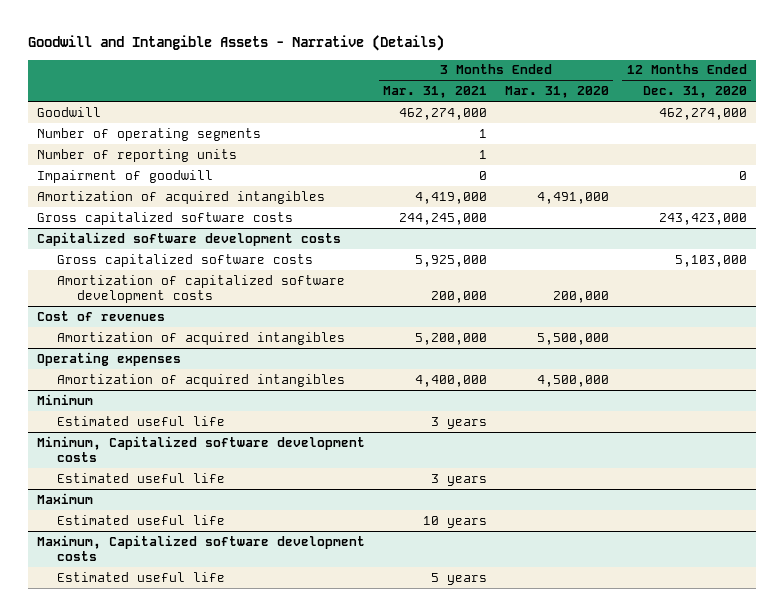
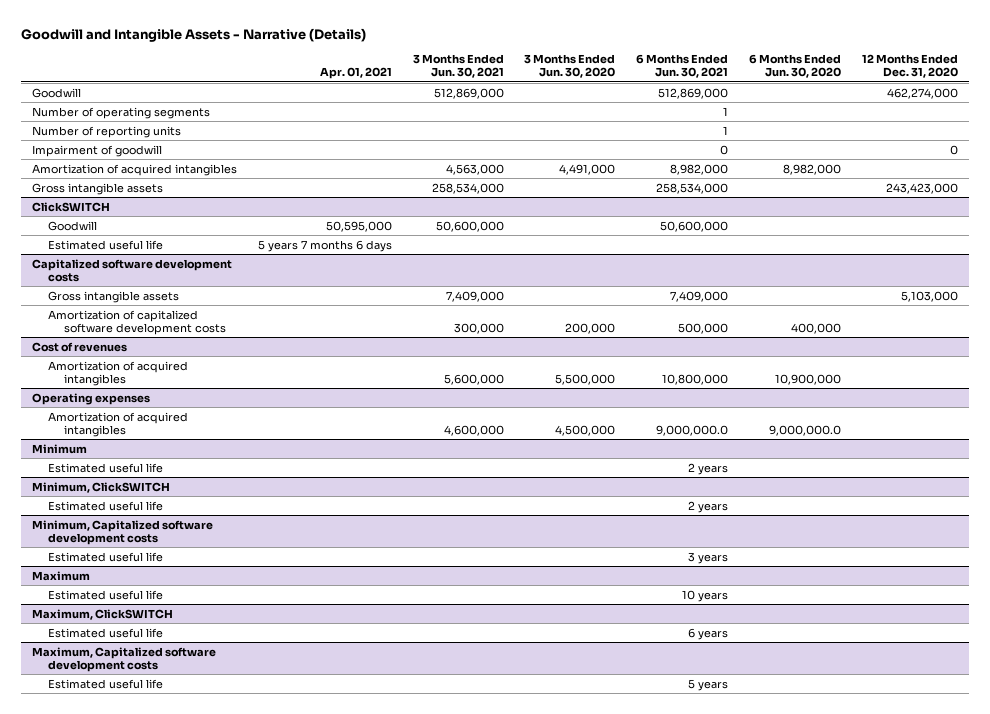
- | 3 Months Ended Mar. 31, 2021 | 3 Months Ended Mar. 31, 2020 | 12 Months Ended Dec. 31, 2020
+ | Apr. 01, 2021 | 3 Months Ended Jun. 30, 2021 | 3 Months Ended Jun. 30, 2020 | 6 Months Ended Jun. 30, 2021 | 6 Months Ended Jun. 30, 2020 | 12 Months Ended Dec. 31, 2020
- Gross capitalized software costs | 244,245,000 | | 243,423,000
+ Gross intangible assets | | 258,534,000 | | 258,534,000 | | 243,423,000
+ ClickSWITCH
+ Goodwill | 50,595,000 | 50,600,000 | | 50,600,000 | |
+ Estimated useful life | 5 years 7 months 6 days | | | | |
@ Capitalized software development costs
- Gross capitalized software costs | 5,925,000 | | 5,103,000
+ Gross intangible assets | | 7,409,000 | | 7,409,000 | | 5,103,000
+ Minimum, ClickSWITCH
+ Estimated useful life | | | | 2 years | |
+ Maximum, ClickSWITCH
+ Estimated useful life | | | | 6 years | |

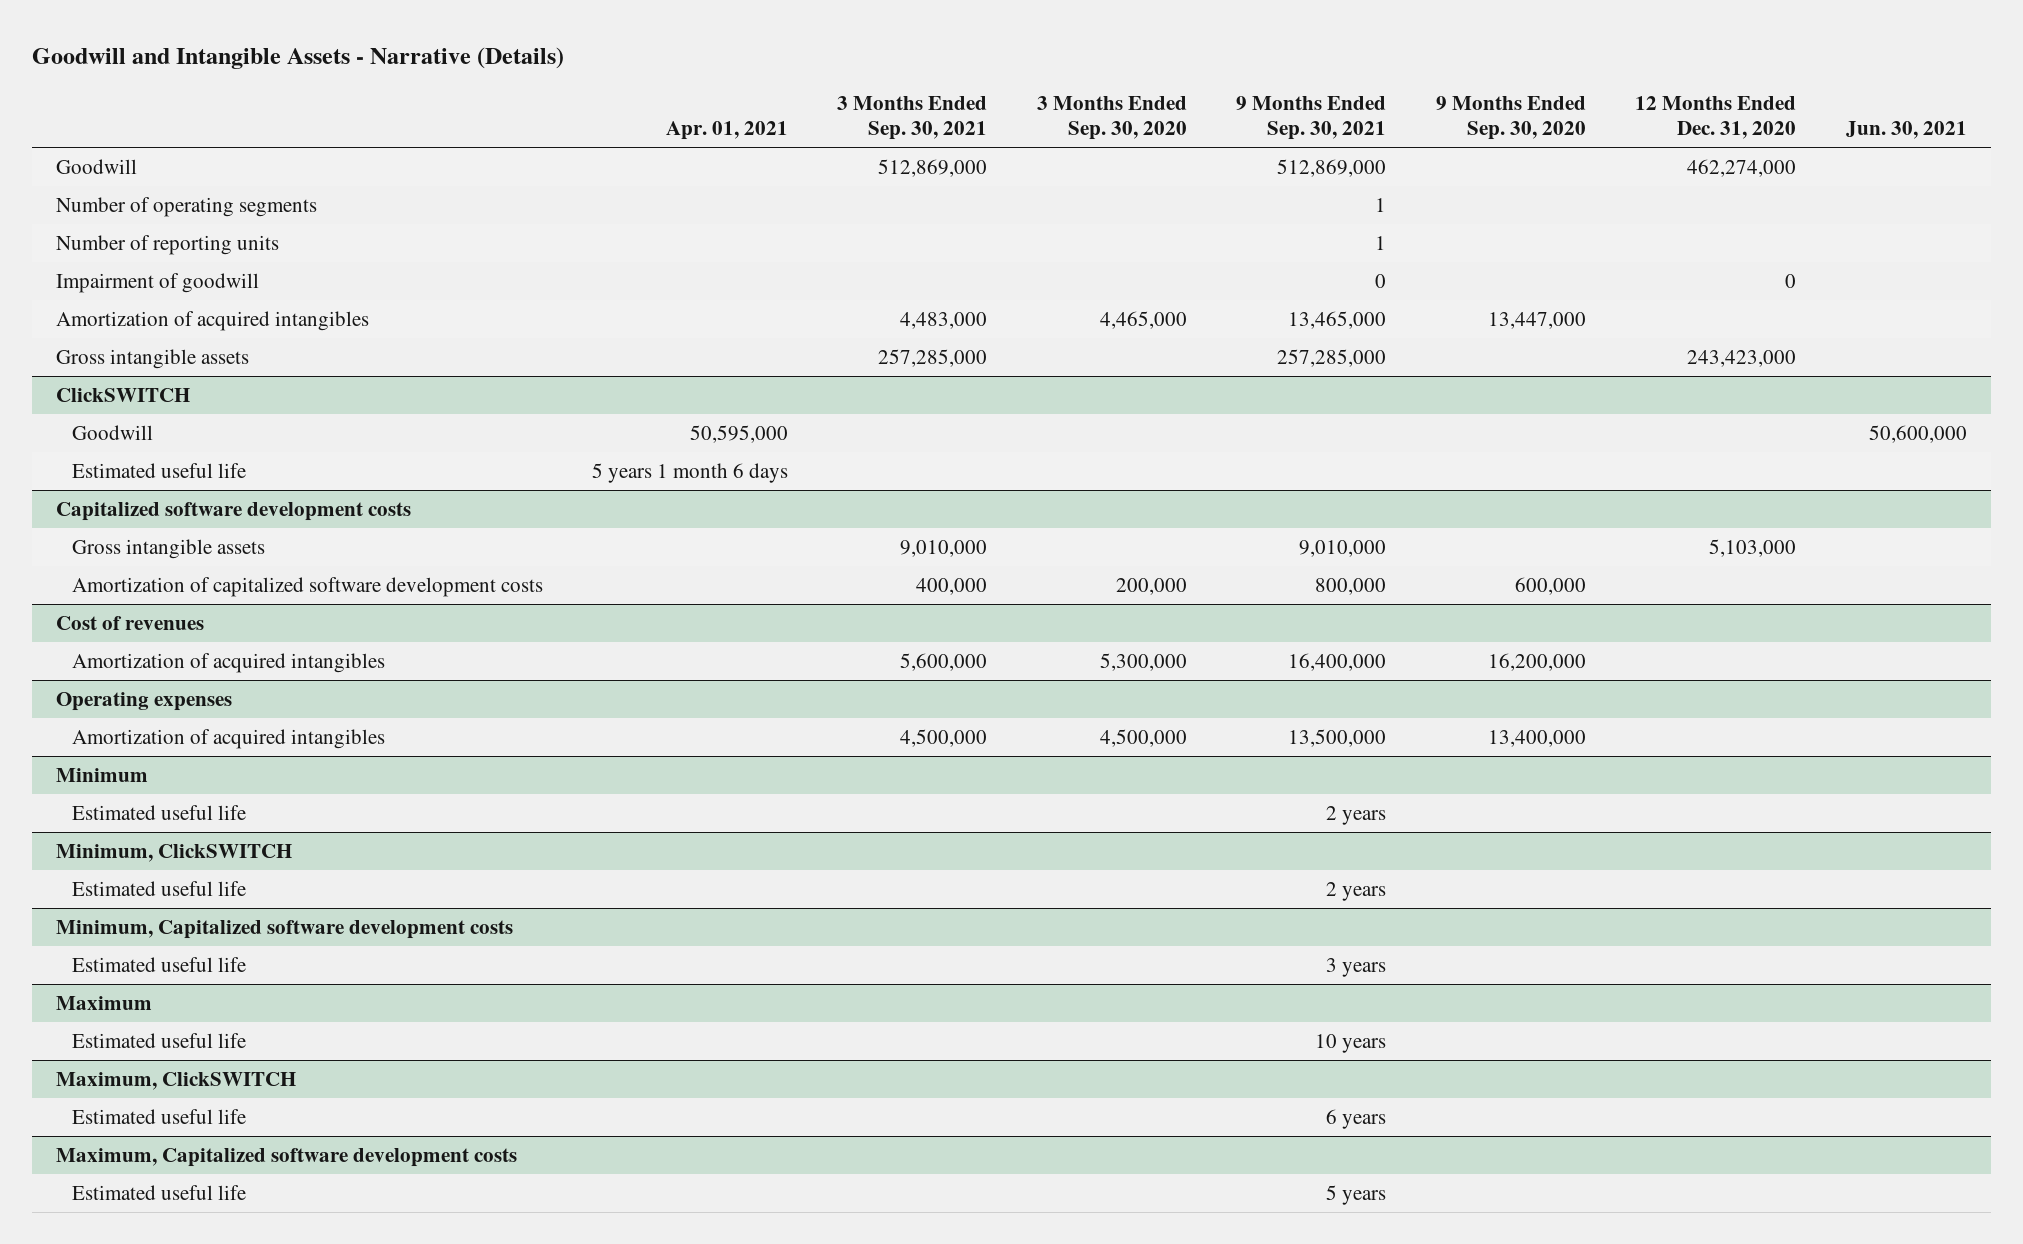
- | Apr. 01, 2021 | 3 Months Ended Jun. 30, 2021 | 3 Months Ended Jun. 30, 2020 | 6 Months Ended Jun. 30, 2021 | 6 Months Ended Jun. 30, 2020 | 12 Months Ended Dec. 31, 2020
+ | Apr. 01, 2021 | 3 Months Ended Sep. 30, 2021 | 3 Months Ended Sep. 30, 2020 | 9 Months Ended Sep. 30, 2021 | 9 Months Ended Sep. 30, 2020 | 12 Months Ended Dec. 31, 2020 | Jun. 30, 2021
@ ClickSWITCH
- Estimated useful life | 5 years 7 months 6 days | | | | |
+ Estimated useful life | 5 years 1 month 6 days | | | | | |

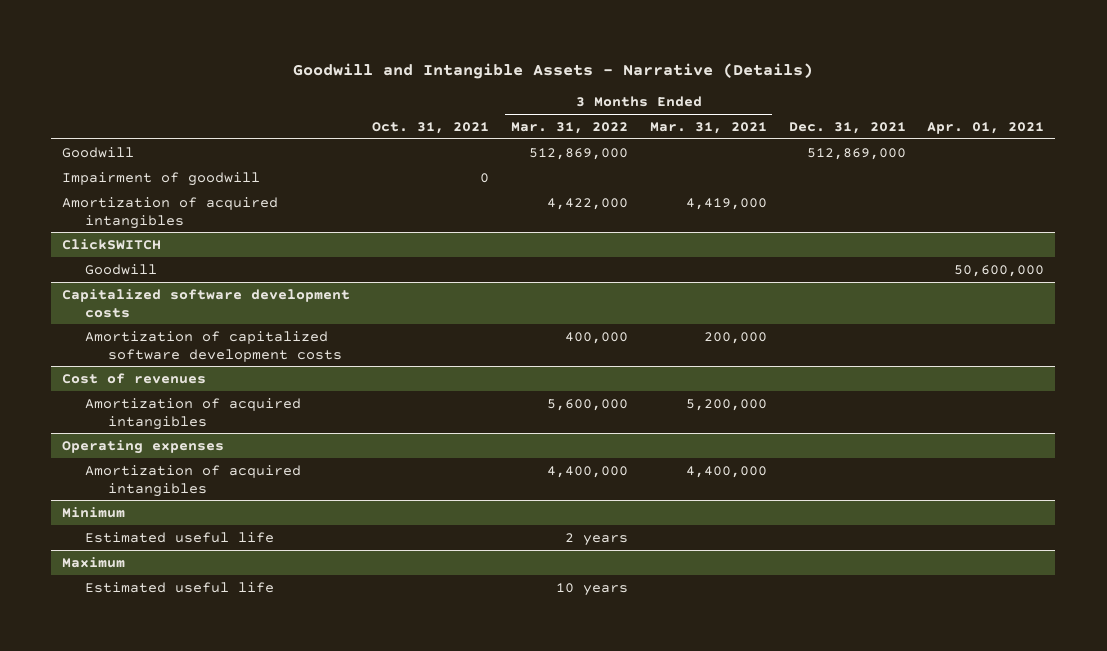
- | Apr. 01, 2021 | 3 Months Ended Sep. 30, 2021 | 3 Months Ended Sep. 30, 2020 | 9 Months Ended Sep. 30, 2021 | 9 Months Ended Sep. 30, 2020 | 12 Months Ended Dec. 31, 2020 | Jun. 30, 2021
+ | Oct. 31, 2021 | 3 Months Ended Mar. 31, 2022 | 3 Months Ended Mar. 31, 2021 | Dec. 31, 2021 | Apr. 01, 2021
- Number of operating segments | | | | 1 | | |
- Number of reporting units | | | | 1 | | |
- Gross intangible assets | | 257,285,000 | | 257,285,000 | | 243,423,000 |
@ ClickSWITCH
- Goodwill | 50,595,000 | | | | | | 50,600,000
- Estimated useful life | 5 years 1 month 6 days | | | | | |
+ Goodwill | | | | | 50,600,000
@ Capitalized software development costs
- Gross intangible assets | | 9,010,000 | | 9,010,000 | | 5,103,000 |
- Minimum, ClickSWITCH
- Estimated useful life | | | | 2 years | | |
- Minimum, Capitalized software development costs
- Estimated useful life | | | | 3 years | | |
- Maximum, ClickSWITCH
- Estimated useful life | | | | 6 years | | |
- Maximum, Capitalized software development costs
- Estimated useful life | | | | 5 years | | |

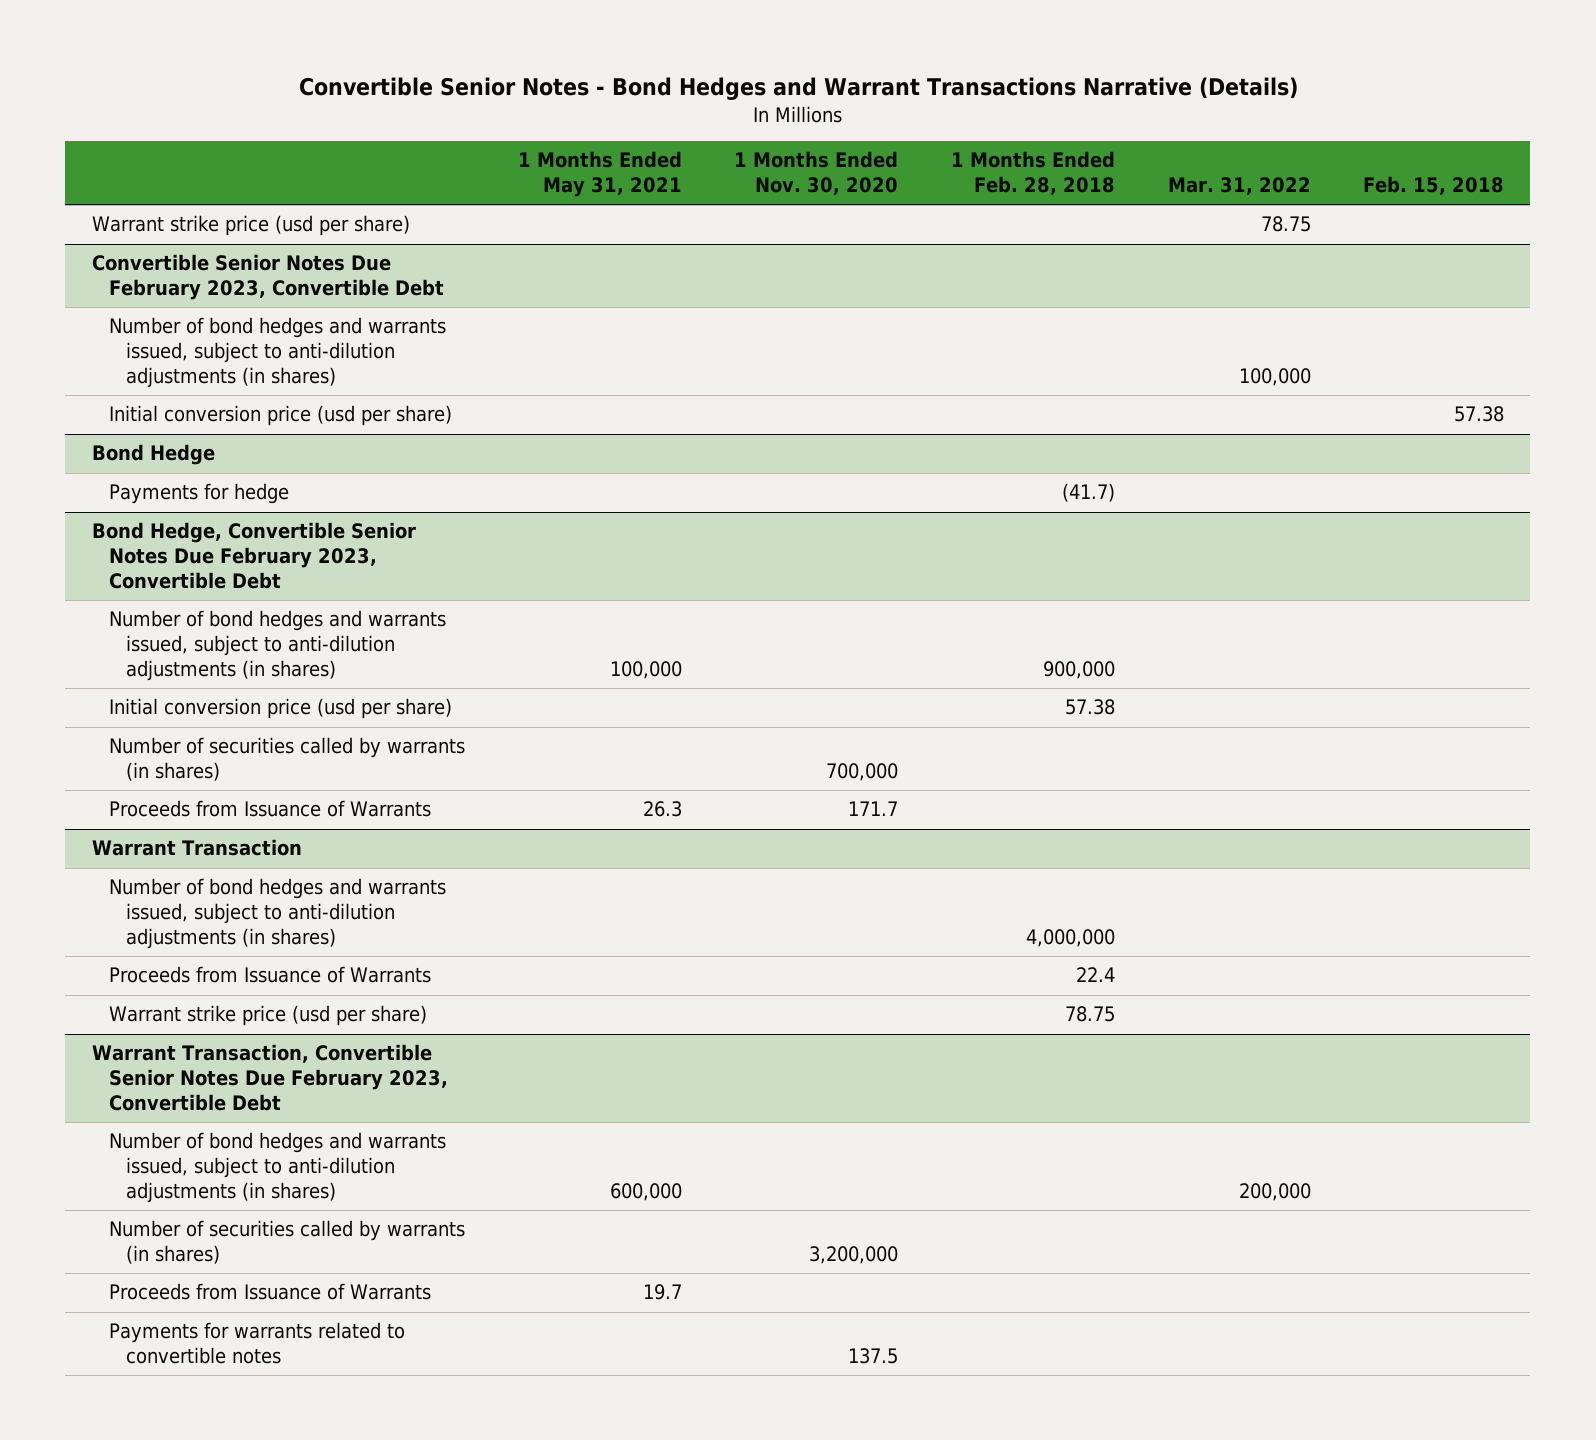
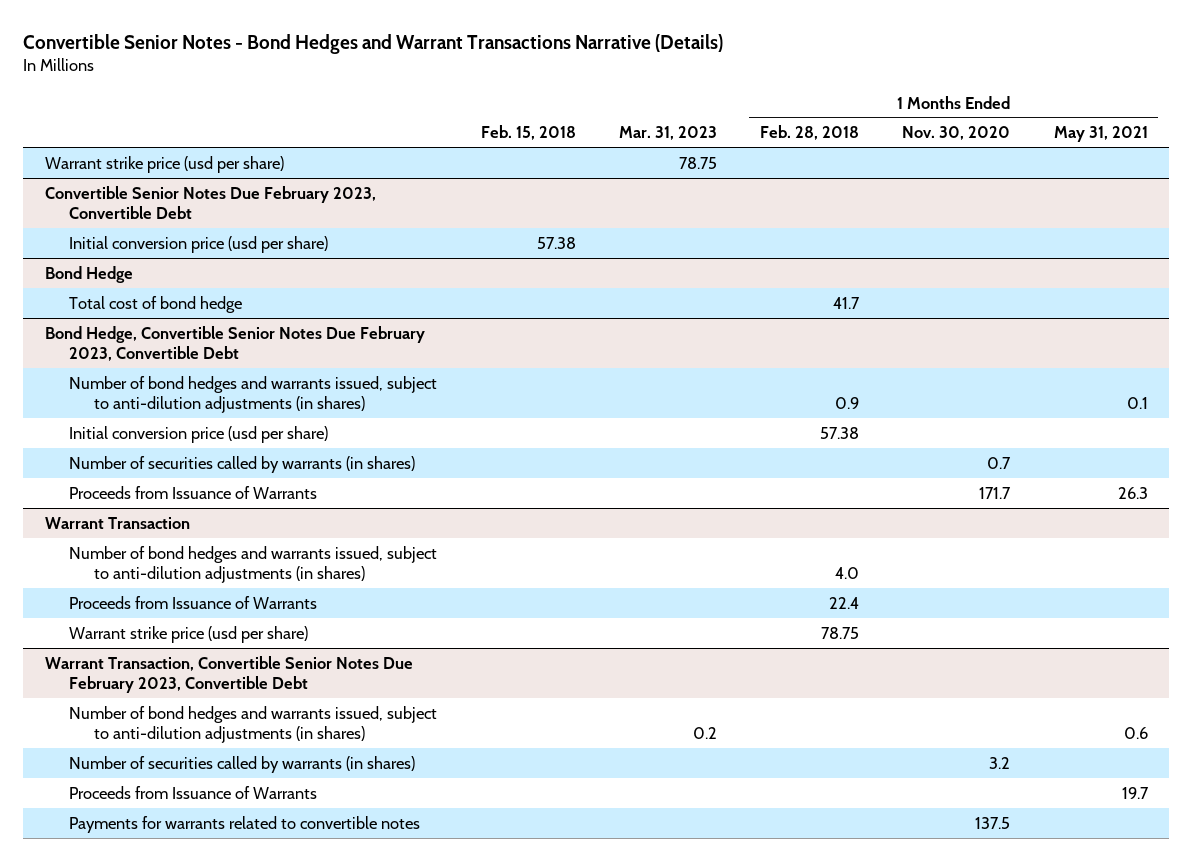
- | 1 Months Ended May 31, 2021 | 1 Months Ended Nov. 30, 2020 | 1 Months Ended Feb. 28, 2018 | Mar. 31, 2022 | Feb. 15, 2018
+ | Feb. 15, 2018 | Mar. 31, 2023 | 1 Months Ended Feb. 28, 2018 | 1 Months Ended Nov. 30, 2020 | 1 Months Ended May 31, 2021
@ Convertible Senior Notes Due February 2023, Convertible Debt
- Number of bond hedges and warrants issued, subject to anti-dilution adjustments (in shares) | | | | 100,000 |
@ Bond Hedge
- Payments for hedge | | | (41.7) | |
+ Total cost of bond hedge | | | 41.7 | |
@ Bond Hedge, Convertible Senior Notes Due February 2023, Convertible Debt
- Number of bond hedges and warrants issued, subject to anti-dilution adjustments (in shares) | 100,000 | | 900,000 | |
+ Number of bond hedges and warrants issued, subject to anti-dilution adjustments (in shares) | | | 0.9 | | 0.1
- Number of securities called by warrants (in shares) | | 700,000 | | |
+ Number of securities called by warrants (in shares) | | | | 0.7 |
@ Warrant Transaction
- Number of bond hedges and warrants issued, subject to anti-dilution adjustments (in shares) | | | 4,000,000 | |
+ Number of bond hedges and warrants issued, subject to anti-dilution adjustments (in shares) | | | 4.0 | |
@ Warrant Transaction, Convertible Senior Notes Due February 2023, Convertible Debt
- Number of bond hedges and warrants issued, subject to anti-dilution adjustments (in shares) | 600,000 | | | 200,000 |
- Number of securities called by warrants (in shares) | | 3,200,000 | | |
+ Number of bond hedges and warrants issued, subject to anti-dilution adjustments (in shares) | | 0.2 | | | 0.6
+ Number of securities called by warrants (in shares) | | | | 3.2 |

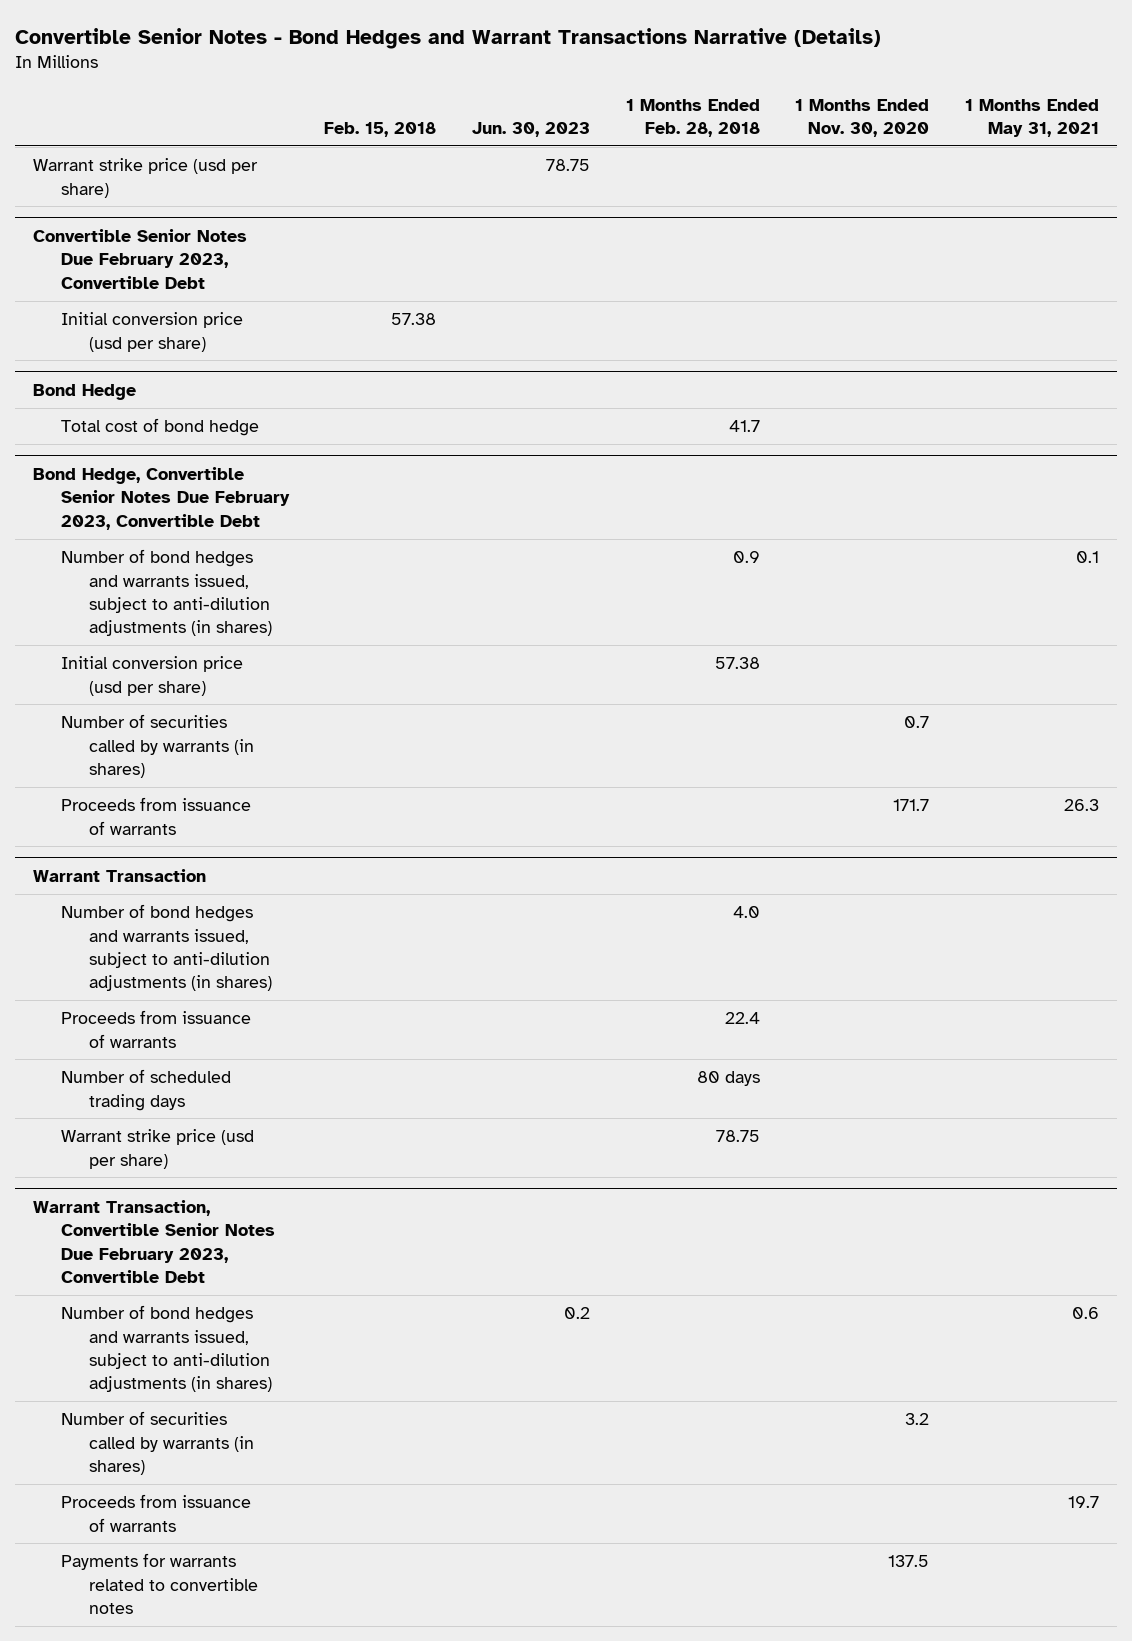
- | Feb. 15, 2018 | Mar. 31, 2023 | 1 Months Ended Feb. 28, 2018 | 1 Months Ended Nov. 30, 2020 | 1 Months Ended May 31, 2021
+ | Feb. 15, 2018 | Jun. 30, 2023 | 1 Months Ended Feb. 28, 2018 | 1 Months Ended Nov. 30, 2020 | 1 Months Ended May 31, 2021
@ Bond Hedge, Convertible Senior Notes Due February 2023, Convertible Debt
- Proceeds from Issuance of Warrants | | | | 171.7 | 26.3
+ Proceeds from issuance of warrants | | | | 171.7 | 26.3
@ Warrant Transaction
- Proceeds from Issuance of Warrants | | | 22.4 | |
+ Proceeds from issuance of warrants | | | 22.4 | |
+ Number of scheduled trading days | | | 80 days | |
@ Warrant Transaction, Convertible Senior Notes Due February 2023, Convertible Debt
- Proceeds from Issuance of Warrants | | | | | 19.7
+ Proceeds from issuance of warrants | | | | | 19.7

